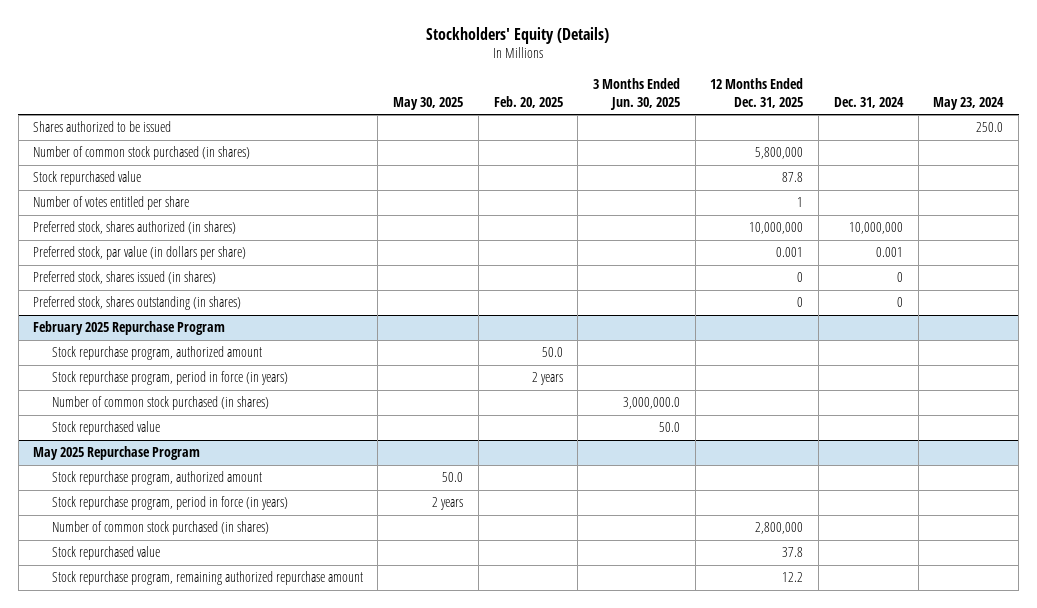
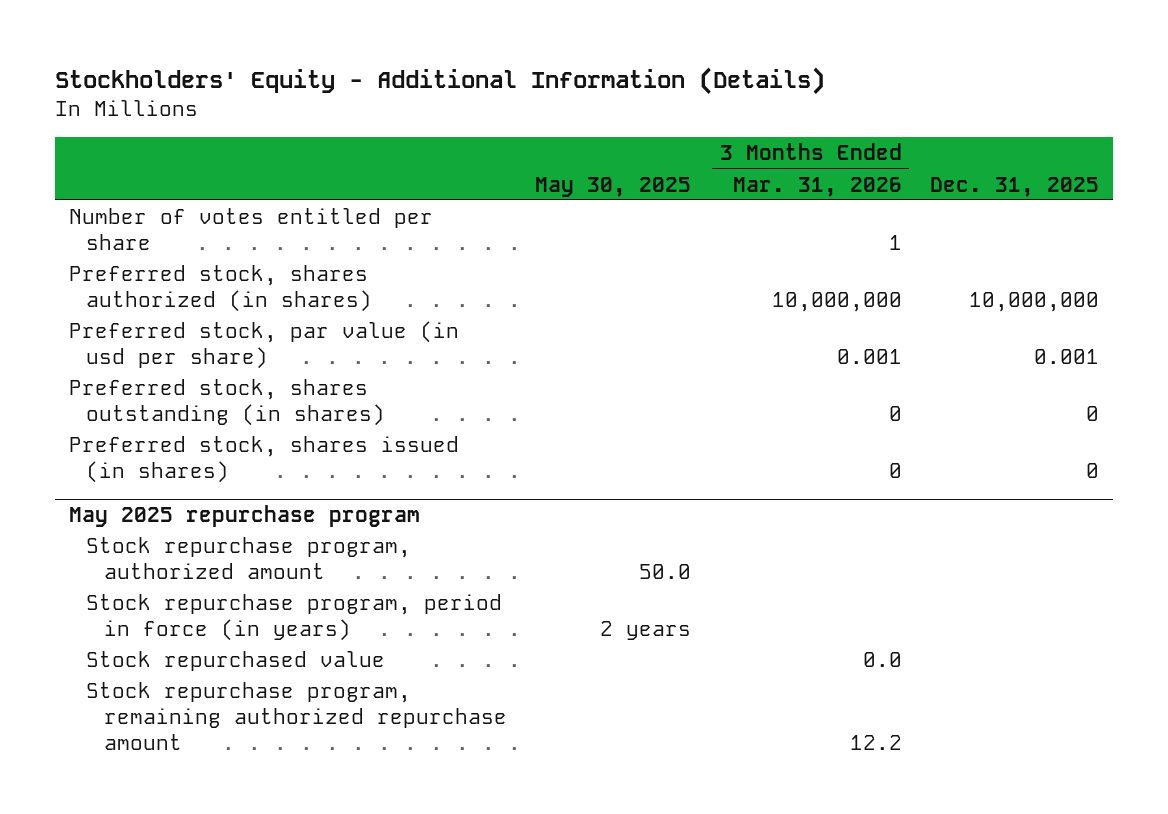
- Stockholders' Equity (Details)
+ Stockholders' Equity - Additional Information (Details)
- | May 30, 2025 | Feb. 20, 2025 | 3 Months Ended Jun. 30, 2025 | 12 Months Ended Dec. 31, 2025 | Dec. 31, 2024 | May 23, 2024
+ | May 30, 2025 | 3 Months Ended Mar. 31, 2026 | Dec. 31, 2025
- Shares authorized to be issued | | | | | | 250.0
- Number of common stock purchased (in shares) | | | | 5,800,000 | |
- Stock repurchased value | | | | 87.8 | |
- Preferred stock, par value (in dollars per share) | | | | 0.001 | 0.001 |
+ Preferred stock, par value (in usd per share) | | 0.001 | 0.001
- February 2025 Repurchase Program
- Stock repurchase program, authorized amount | | 50.0 | | | |
- Stock repurchase program, period in force (in years) | | 2 years | | | |
- Number of common stock purchased (in shares) | | | 3,000,000.0 | | |
- Stock repurchased value | | | 50.0 | | |
- May 2025 Repurchase Program
moved down: Preferred stock, shares issued (in shares) | | 0 | 0
+ May 2025 repurchase program
- Number of common stock purchased (in shares) | | | | 2,800,000 | |

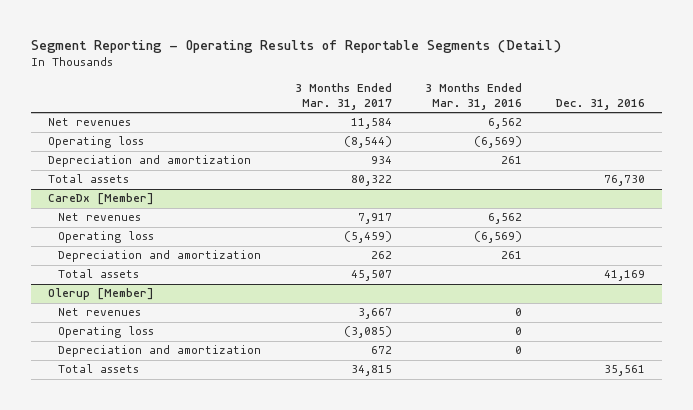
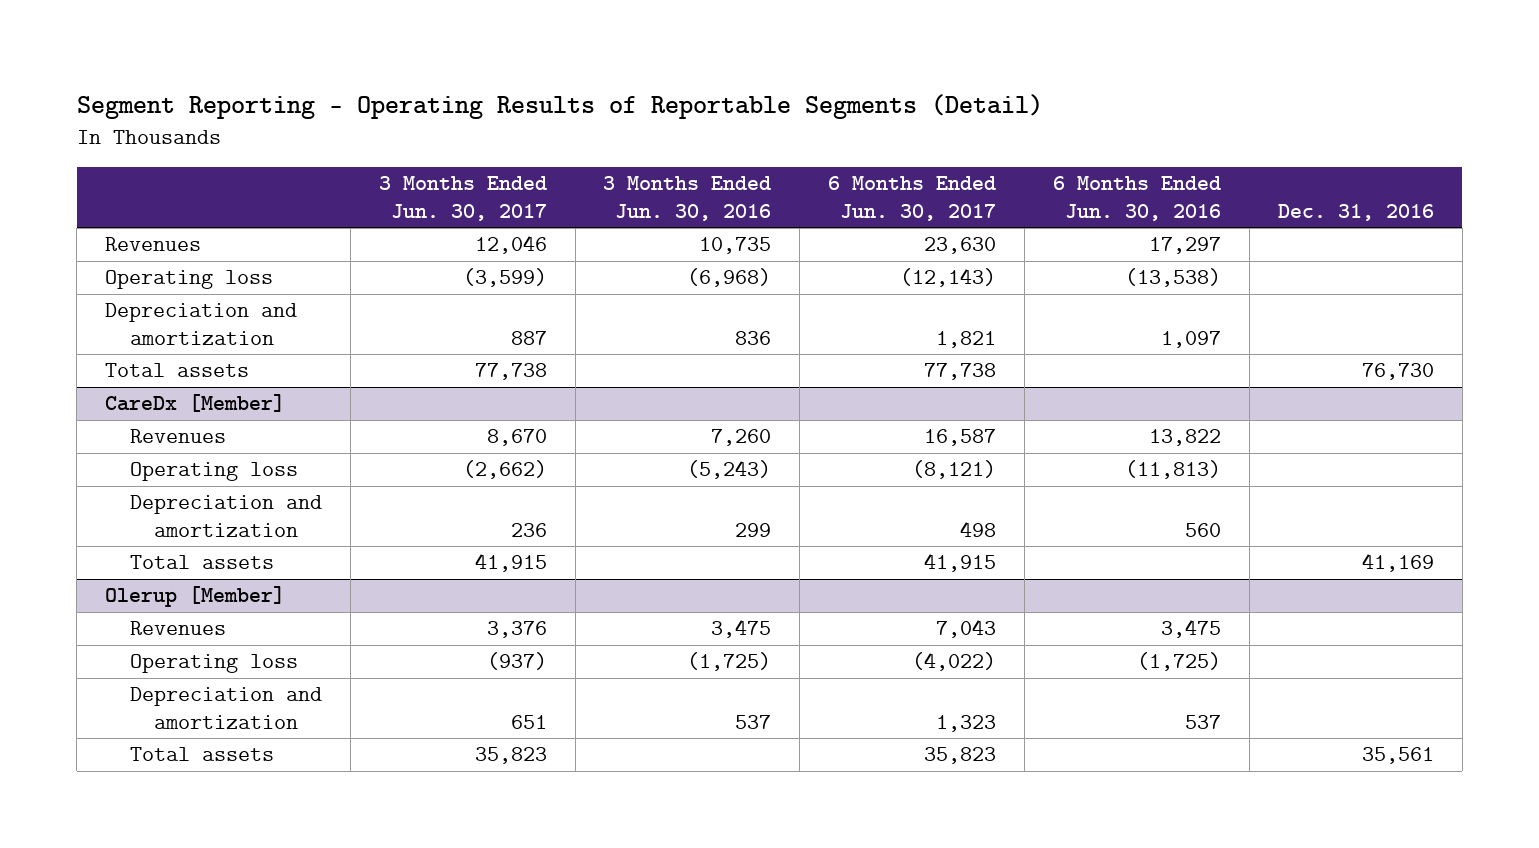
- | 3 Months Ended Mar. 31, 2017 | 3 Months Ended Mar. 31, 2016 | Dec. 31, 2016
+ | 3 Months Ended Jun. 30, 2017 | 3 Months Ended Jun. 30, 2016 | 6 Months Ended Jun. 30, 2017 | 6 Months Ended Jun. 30, 2016 | Dec. 31, 2016
- Net revenues | 11,584 | 6,562 |
+ Revenues | 12,046 | 10,735 | 23,630 | 17,297 |
@ CareDx [Member]
- Net revenues | 7,917 | 6,562 |
+ Revenues | 8,670 | 7,260 | 16,587 | 13,822 |
@ Olerup [Member]
- Net revenues | 3,667 | 0 |
+ Revenues | 3,376 | 3,475 | 7,043 | 3,475 |

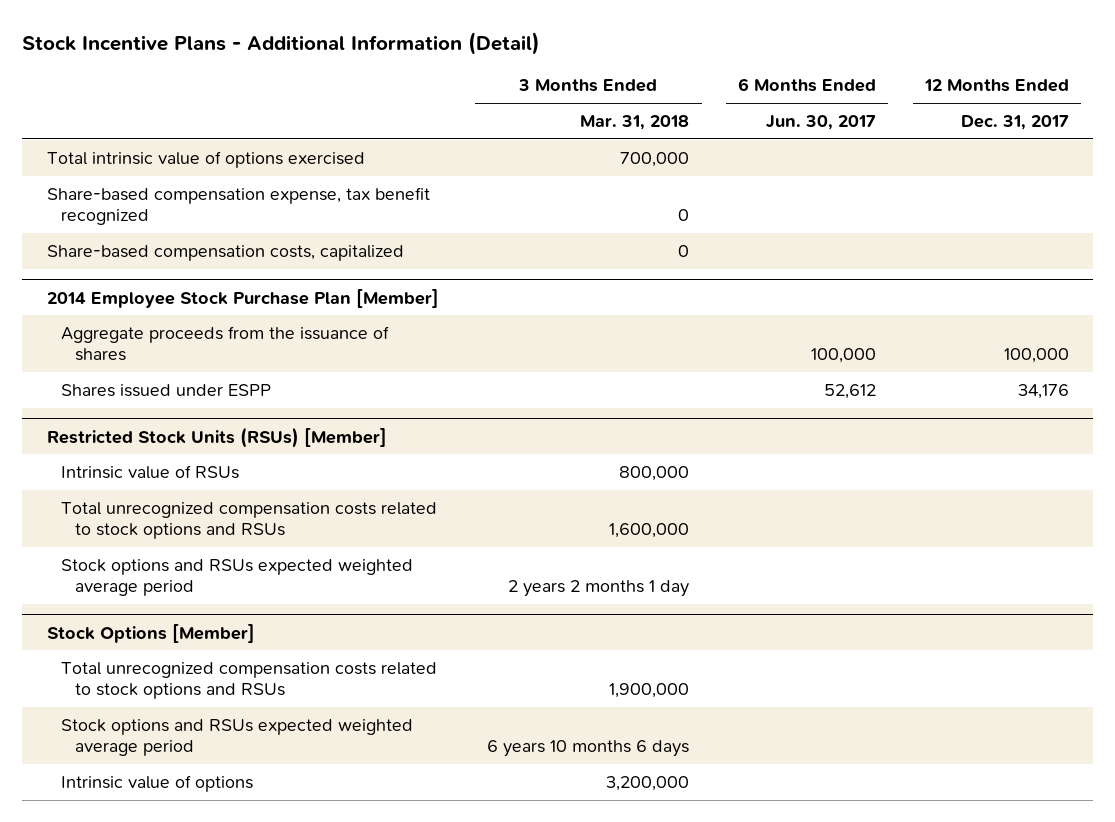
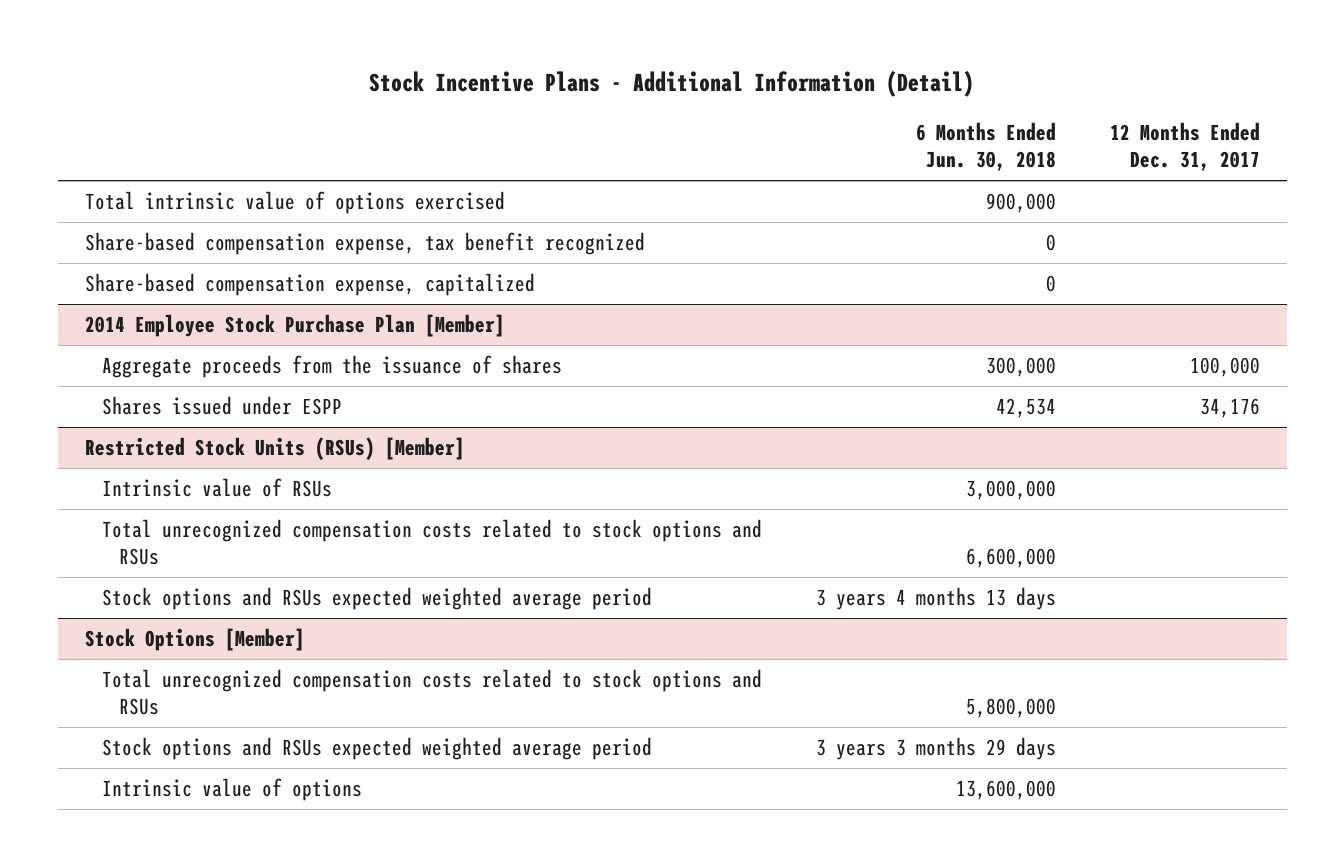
- | 3 Months Ended Mar. 31, 2018 | 6 Months Ended Jun. 30, 2017 | 12 Months Ended Dec. 31, 2017
+ | 6 Months Ended Jun. 30, 2018 | 12 Months Ended Dec. 31, 2017
- Share-based compensation costs, capitalized | 0 | |
+ Share-based compensation expense, capitalized | 0 |

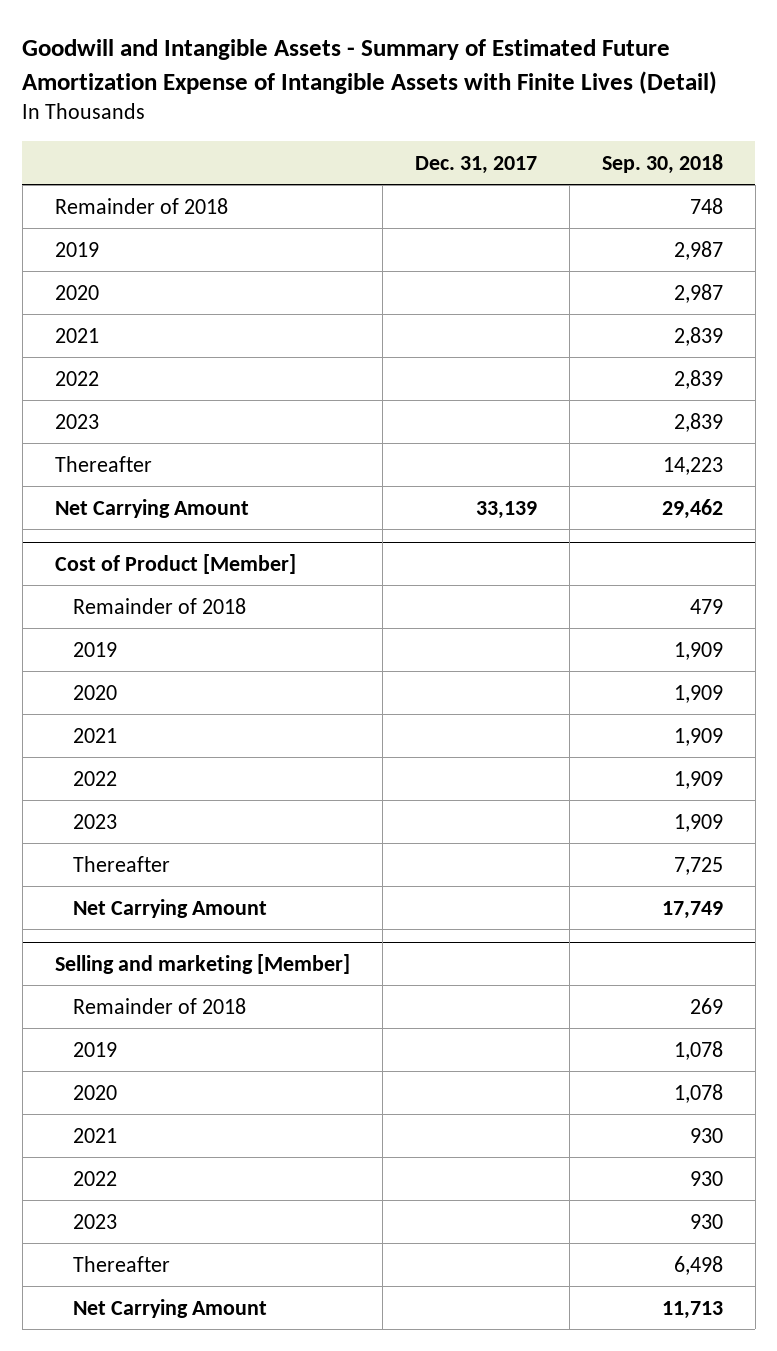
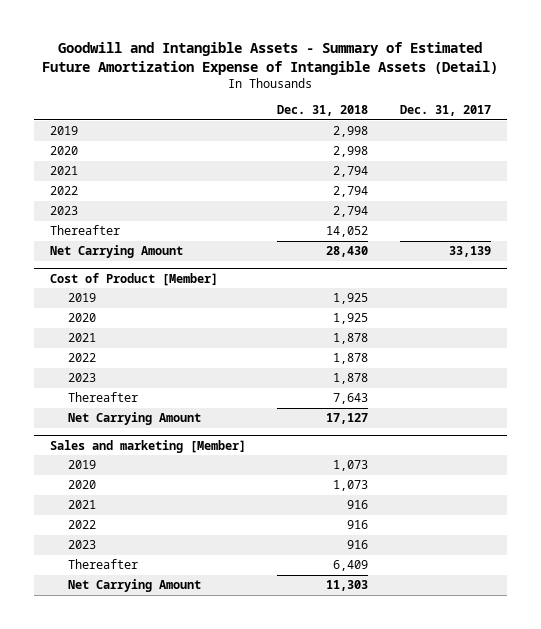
- Goodwill and Intangible Assets - Summary of Estimated Future Amortization Expense of Intangible Assets with Finite Lives (Detail)
+ Goodwill and Intangible Assets - Summary of Estimated Future Amortization Expense of Intangible Assets (Detail)
- | Dec. 31, 2017 | Sep. 30, 2018
+ | Dec. 31, 2018 | Dec. 31, 2017
- Remainder of 2018 | | 748
@ Cost of Product [Member]
- Remainder of 2018 | | 479
- Selling and marketing [Member]
- Remainder of 2018 | | 269
+ Sales and marketing [Member]

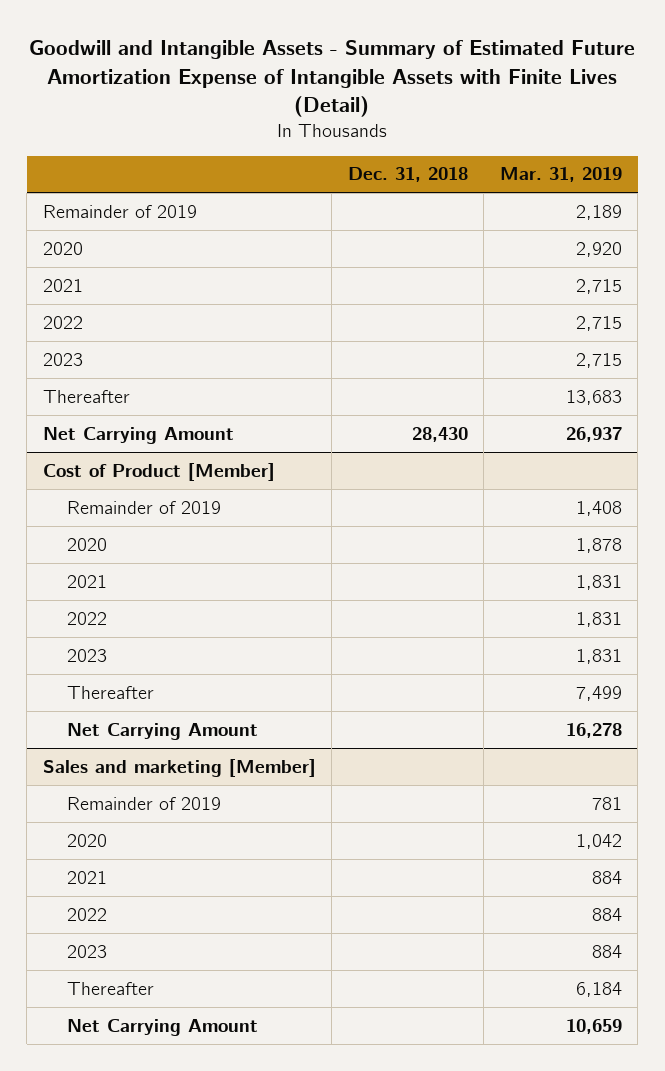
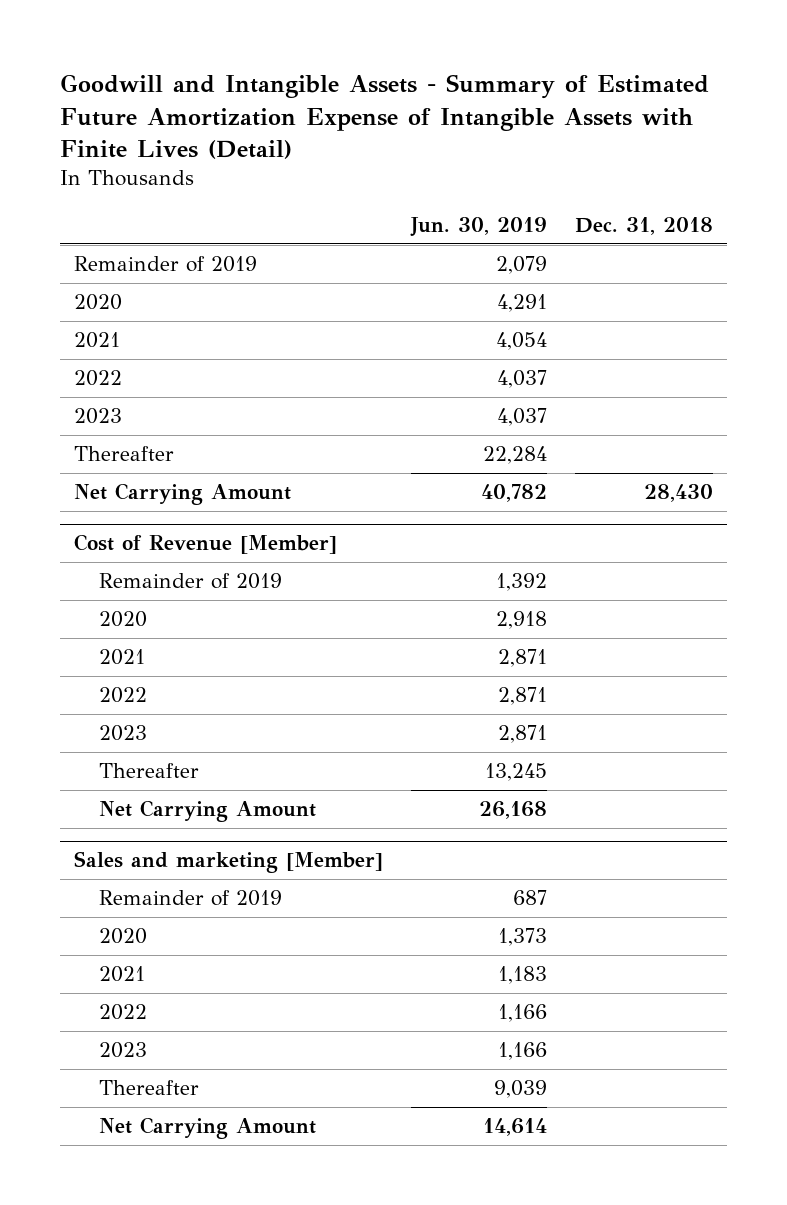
- | Dec. 31, 2018 | Mar. 31, 2019
+ | Jun. 30, 2019 | Dec. 31, 2018
- Cost of Product [Member]
+ Cost of Revenue [Member]

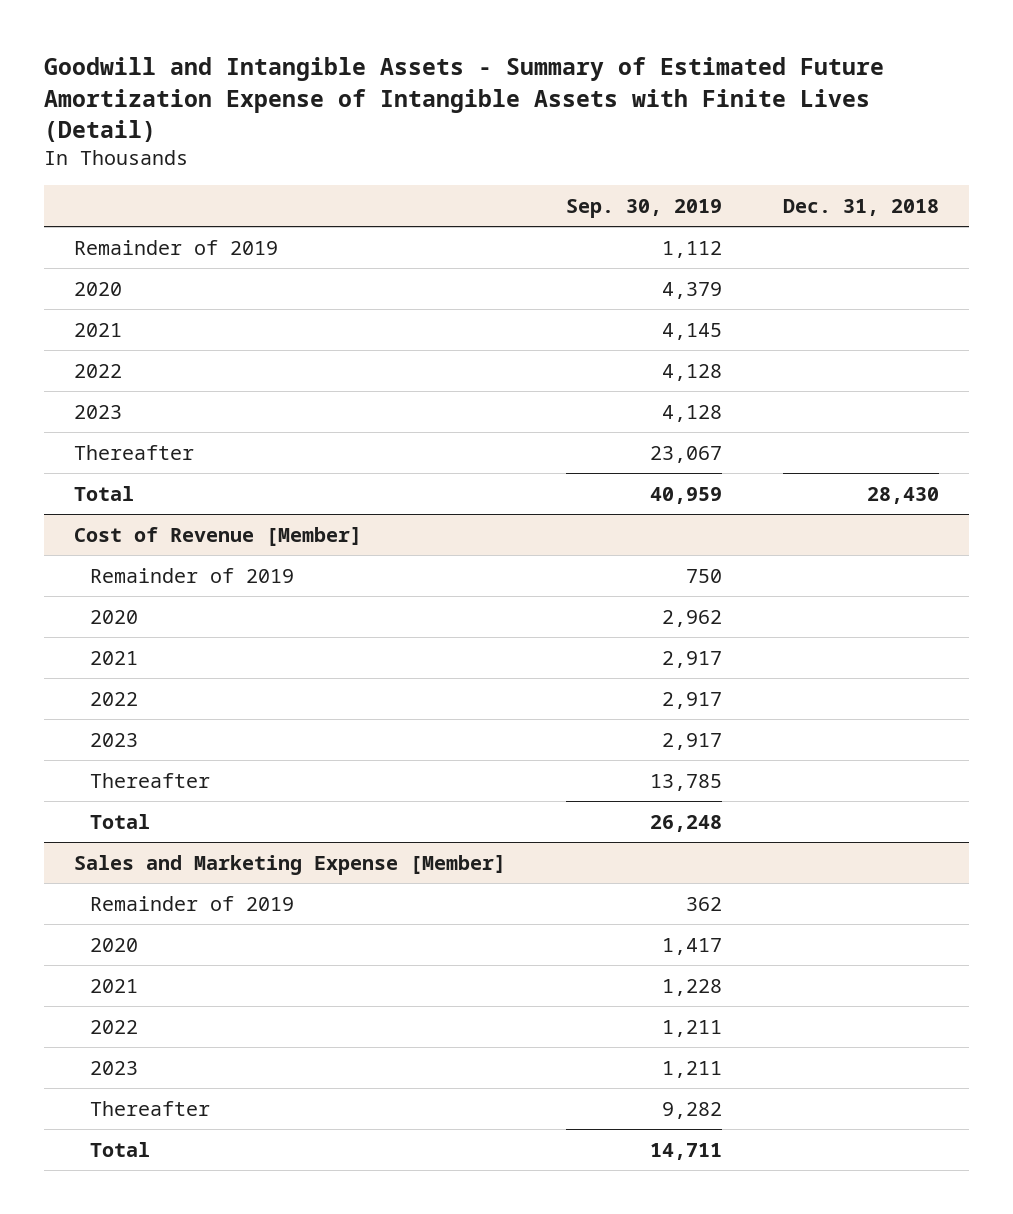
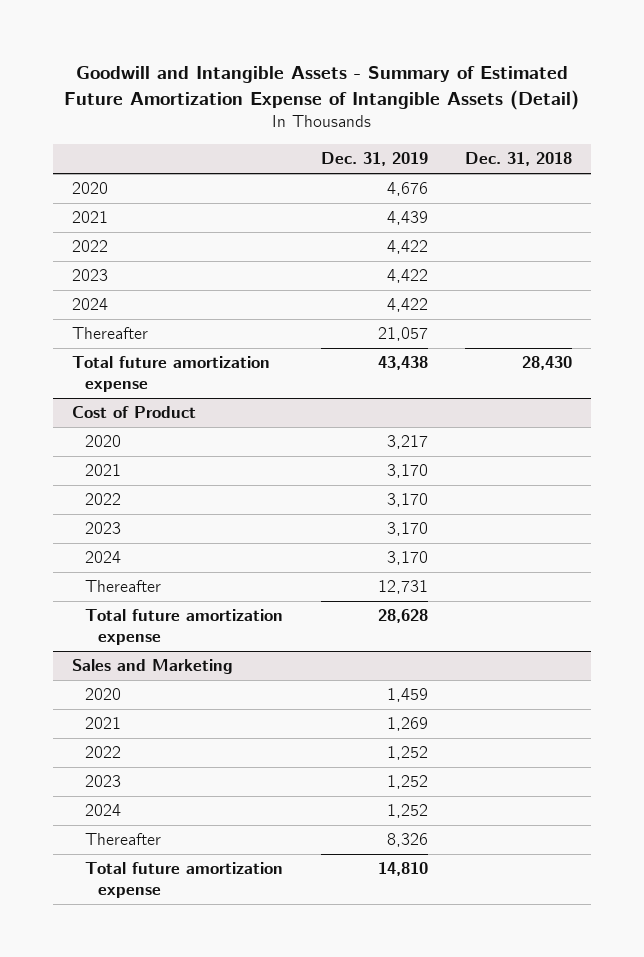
- Goodwill and Intangible Assets - Summary of Estimated Future Amortization Expense of Intangible Assets with Finite Lives (Detail)
+ Goodwill and Intangible Assets - Summary of Estimated Future Amortization Expense of Intangible Assets (Detail)
- | Sep. 30, 2019 | Dec. 31, 2018
+ | Dec. 31, 2019 | Dec. 31, 2018
- Remainder of 2019 | 1,112 |
+ 2024 | 4,422 |
- Total | 40,959 | 28,430
- Cost of Revenue [Member]
- Remainder of 2019 | 750 |
+ Total future amortization expense | 43,438 | 28,430
+ Cost of Product
+ 2024 | 3,170 |
- Total | 26,248 |
- Sales and Marketing Expense [Member]
- Remainder of 2019 | 362 |
+ Total future amortization expense | 28,628 |
+ Sales and Marketing
+ 2024 | 1,252 |
- Total | 14,711 |
+ Total future amortization expense | 14,810 |

